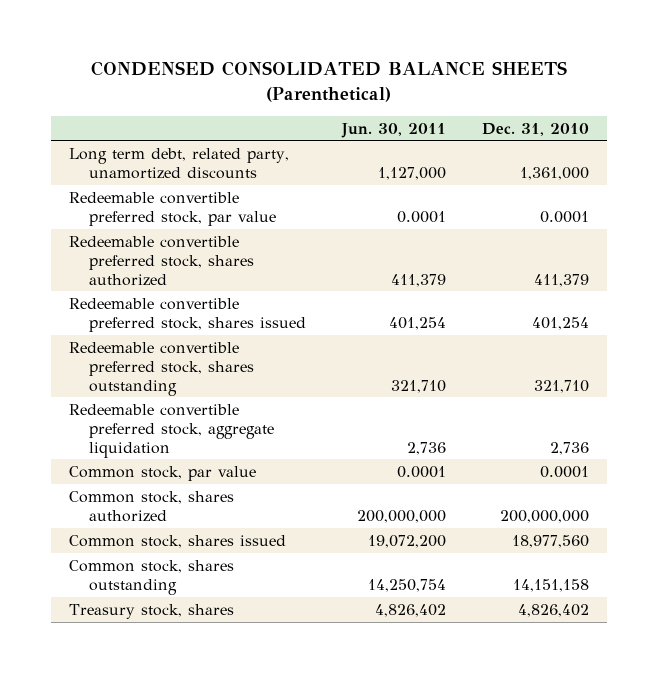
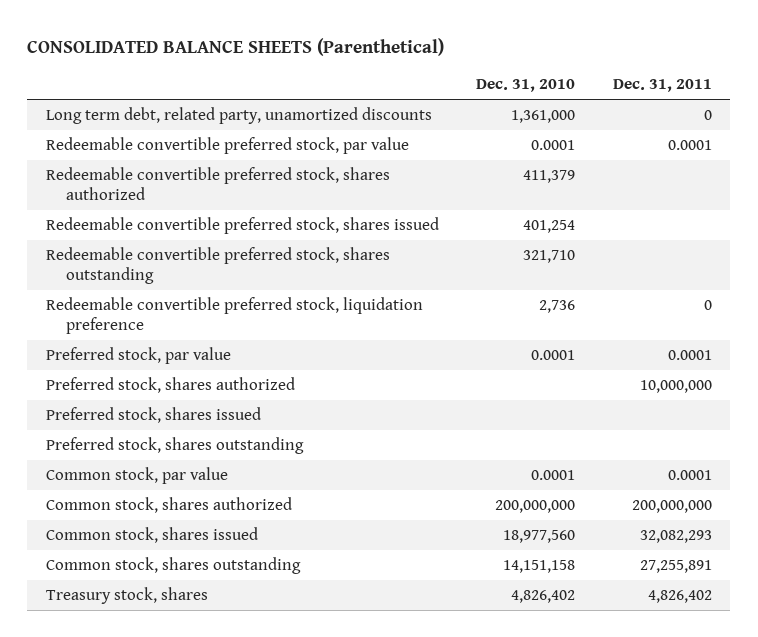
- CONDENSED CONSOLIDATED BALANCE SHEETS (Parenthetical)
+ CONSOLIDATED BALANCE SHEETS (Parenthetical)
- | Jun. 30, 2011 | Dec. 31, 2010
+ | Dec. 31, 2010 | Dec. 31, 2011
- Redeemable convertible preferred stock, aggregate liquidation | 2,736 | 2,736
+ Redeemable convertible preferred stock, liquidation preference | 2,736 | 0
+ Preferred stock, par value | 0.0001 | 0.0001
+ Preferred stock, shares authorized | | 10,000,000
+ Preferred stock, shares issued
+ Preferred stock, shares outstanding

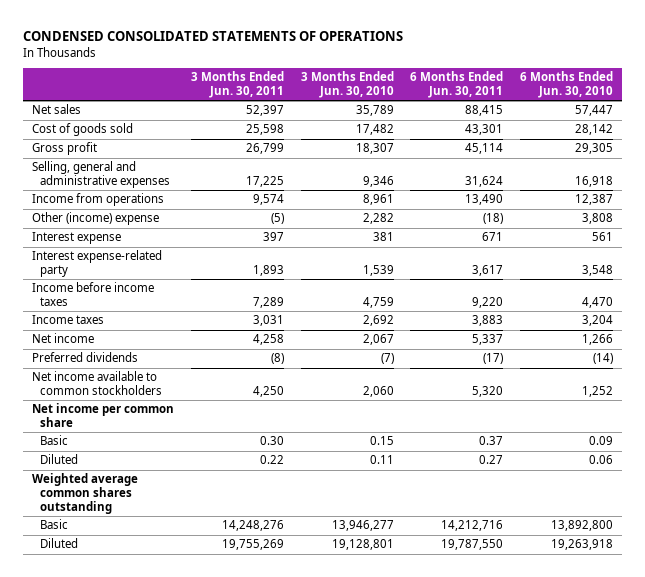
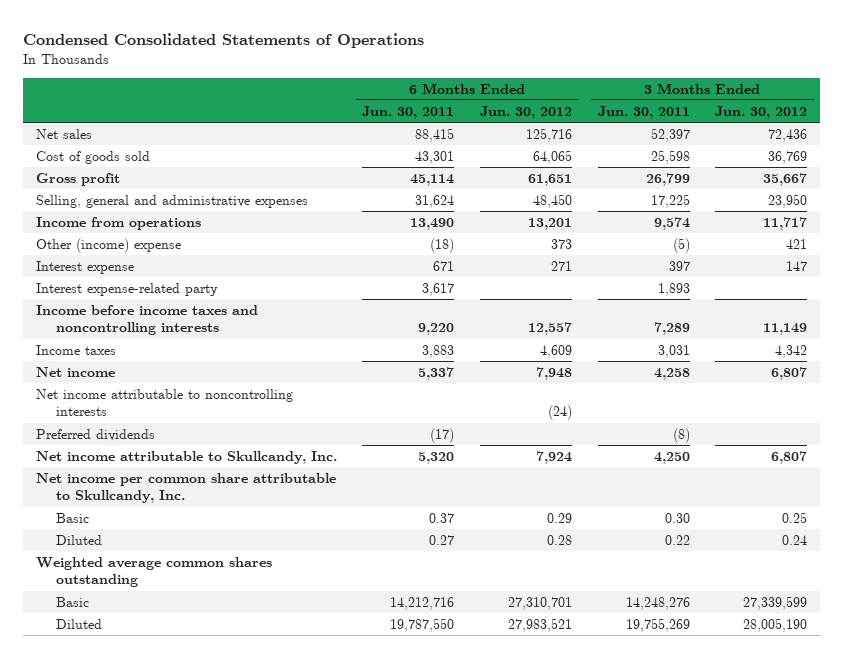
- CONDENSED CONSOLIDATED STATEMENTS OF OPERATIONS
+ Condensed Consolidated Statements of Operations
- | 3 Months Ended Jun. 30, 2011 | 3 Months Ended Jun. 30, 2010 | 6 Months Ended Jun. 30, 2011 | 6 Months Ended Jun. 30, 2010
+ | 6 Months Ended Jun. 30, 2011 | 6 Months Ended Jun. 30, 2012 | 3 Months Ended Jun. 30, 2011 | 3 Months Ended Jun. 30, 2012
- Income before income taxes | 7,289 | 4,759 | 9,220 | 4,470
+ Income before income taxes and noncontrolling interests | 9,220 | 12,557 | 7,289 | 11,149
+ Net income attributable to noncontrolling interests | | (24) | |
- Net income available to common stockholders | 4,250 | 2,060 | 5,320 | 1,252
- Net income per common share
+ Net income attributable to Skullcandy, Inc. | 5,320 | 7,924 | 4,250 | 6,807
+ Net income per common share attributable to Skullcandy, Inc.

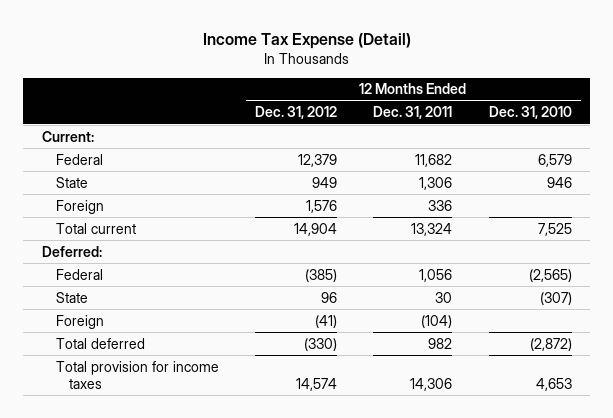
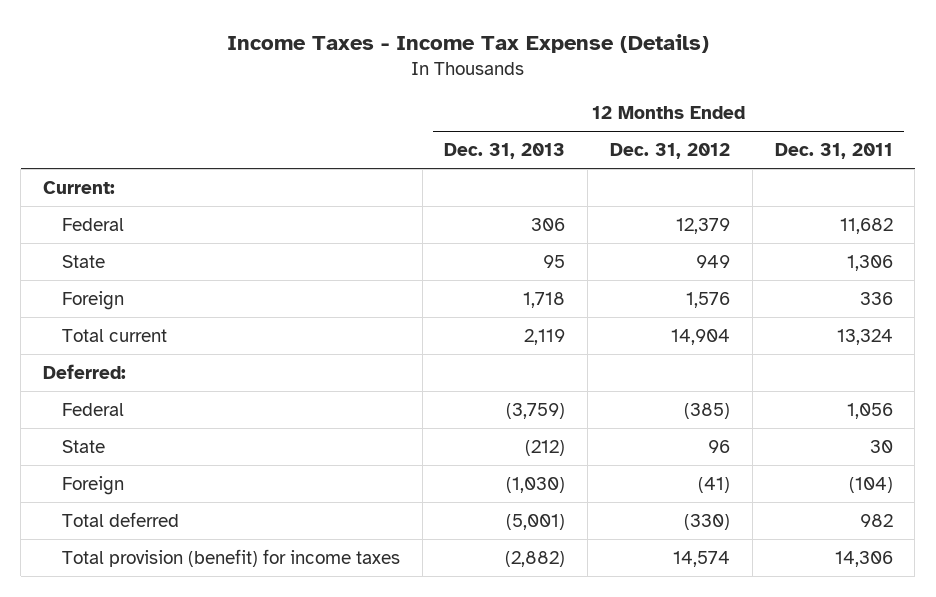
- Income Tax Expense (Detail)
+ Income Taxes - Income Tax Expense (Details)
- | 12 Months Ended Dec. 31, 2012 | 12 Months Ended Dec. 31, 2011 | 12 Months Ended Dec. 31, 2010
+ | 12 Months Ended Dec. 31, 2013 | 12 Months Ended Dec. 31, 2012 | 12 Months Ended Dec. 31, 2011
- Total provision for income taxes | 14,574 | 14,306 | 4,653
+ Total provision (benefit) for income taxes | (2,882) | 14,574 | 14,306

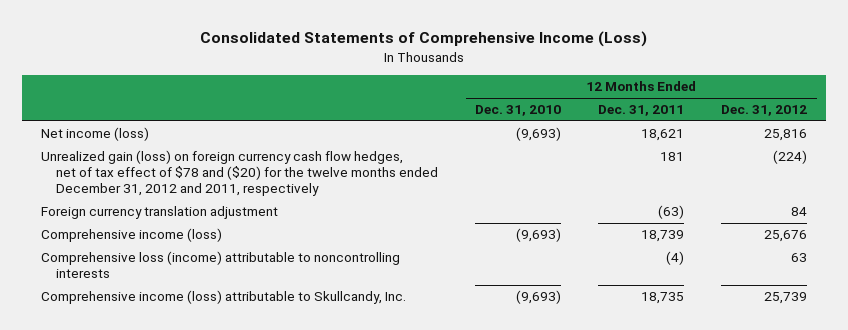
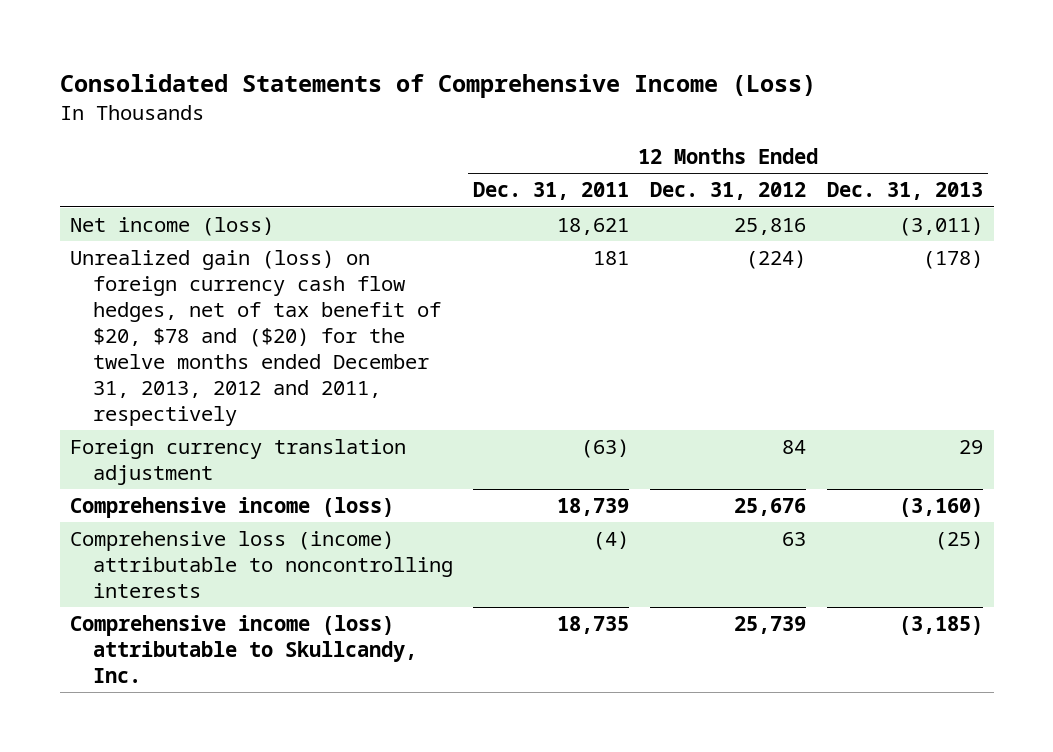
- | 12 Months Ended Dec. 31, 2010 | 12 Months Ended Dec. 31, 2011 | 12 Months Ended Dec. 31, 2012
+ | 12 Months Ended Dec. 31, 2011 | 12 Months Ended Dec. 31, 2012 | 12 Months Ended Dec. 31, 2013
- Unrealized gain (loss) on foreign currency cash flow hedges, net of tax effect of $78 and ($20) for the twelve months ended December 31, 2012 and 2011, respectively | | 181 | (224)
+ Unrealized gain (loss) on foreign currency cash flow hedges, net of tax benefit of $20, $78 and ($20) for the twelve months ended December 31, 2013, 2012 and 2011, respectively | 181 | (224) | (178)

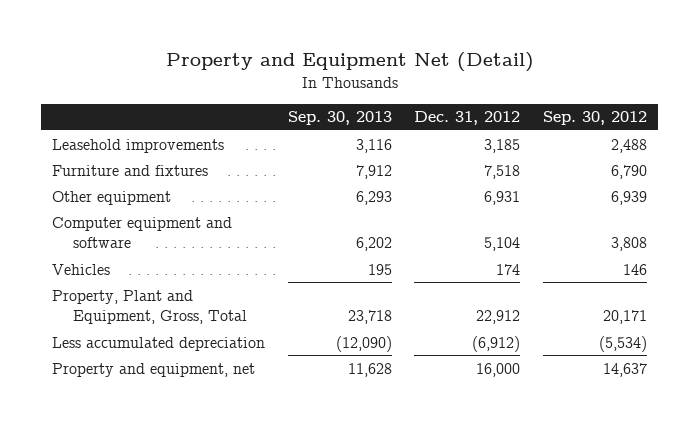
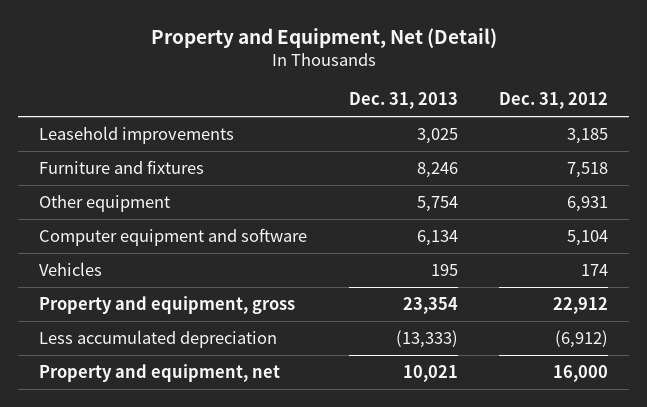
- Property and Equipment Net (Detail)
+ Property and Equipment, Net (Detail)
- | Sep. 30, 2013 | Dec. 31, 2012 | Sep. 30, 2012
+ | Dec. 31, 2013 | Dec. 31, 2012
- Property, Plant and Equipment, Gross, Total | 23,718 | 22,912 | 20,171
+ Property and equipment, gross | 23,354 | 22,912

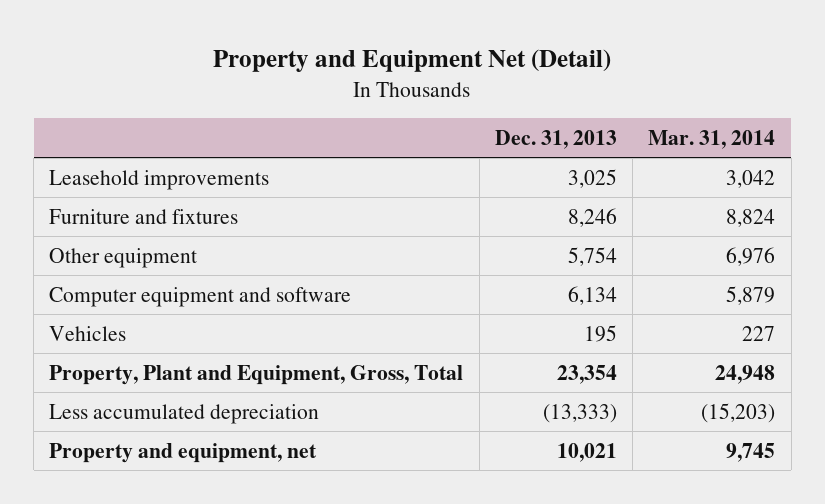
- Property and Equipment, Net (Detail)
+ Property and Equipment Net (Detail)
- | Dec. 31, 2013 | Dec. 31, 2012
+ | Dec. 31, 2013 | Mar. 31, 2014
- Property and equipment, gross | 23,354 | 22,912
+ Property, Plant and Equipment, Gross, Total | 23,354 | 24,948

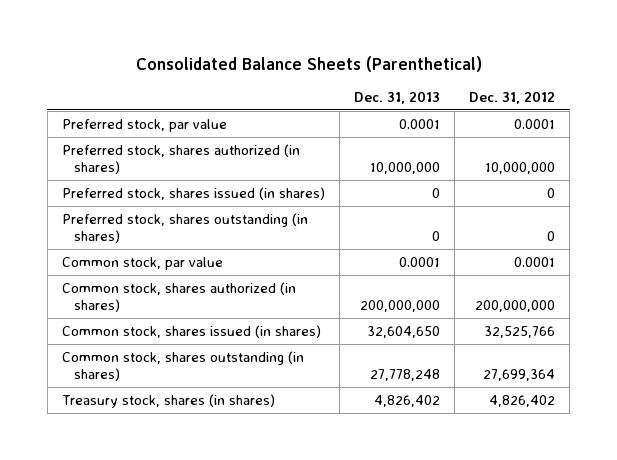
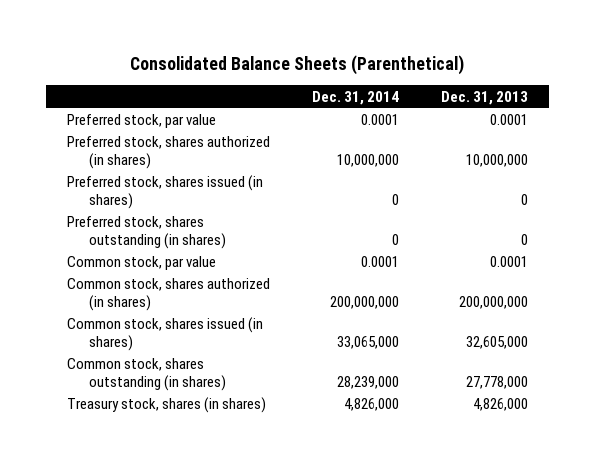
- | Dec. 31, 2013 | Dec. 31, 2012
+ | Dec. 31, 2014 | Dec. 31, 2013
- Common stock, shares issued (in shares) | 32,604,650 | 32,525,766
- Common stock, shares outstanding (in shares) | 27,778,248 | 27,699,364
- Treasury stock, shares (in shares) | 4,826,402 | 4,826,402
+ Common stock, shares issued (in shares) | 33,065,000 | 32,605,000
+ Common stock, shares outstanding (in shares) | 28,239,000 | 27,778,000
+ Treasury stock, shares (in shares) | 4,826,000 | 4,826,000

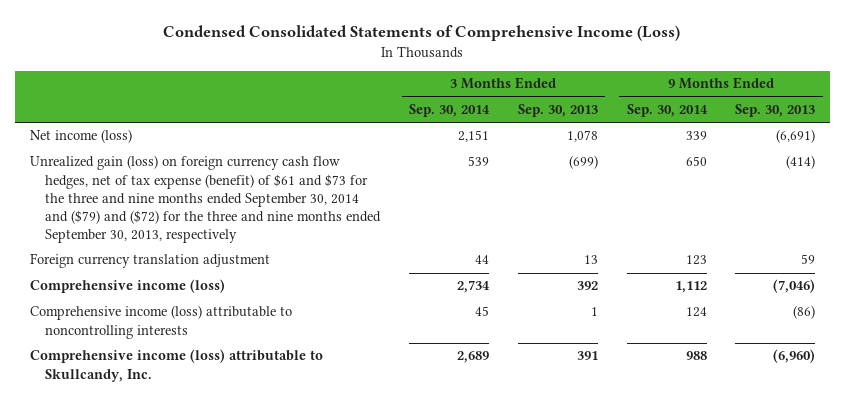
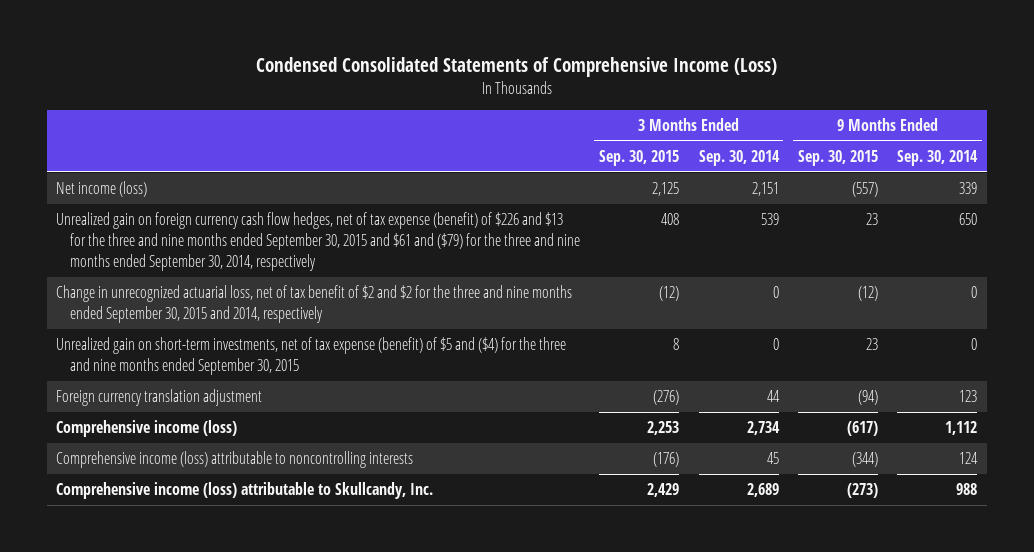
- | 3 Months Ended Sep. 30, 2014 | 3 Months Ended Sep. 30, 2013 | 9 Months Ended Sep. 30, 2014 | 9 Months Ended Sep. 30, 2013
+ | 3 Months Ended Sep. 30, 2015 | 3 Months Ended Sep. 30, 2014 | 9 Months Ended Sep. 30, 2015 | 9 Months Ended Sep. 30, 2014
- Unrealized gain (loss) on foreign currency cash flow hedges, net of tax expense (benefit) of $61 and $73 for the three and nine months ended September 30, 2014 and ($79) and ($72) for the three and nine months ended September 30, 2013, respectively | 539 | (699) | 650 | (414)
+ Unrealized gain on foreign currency cash flow hedges, net of tax expense (benefit) of $226 and $13 for the three and nine months ended September 30, 2015 and $61 and ($79) for the three and nine months ended September 30, 2014, respectively | 408 | 539 | 23 | 650
+ Change in unrecognized actuarial loss, net of tax benefit of $2 and $2 for the three and nine months ended September 30, 2015 and 2014, respectively | (12) | 0 | (12) | 0
+ Unrealized gain on short-term investments, net of tax expense (benefit) of $5 and ($4) for the three and nine months ended September 30, 2015 | 8 | 0 | 23 | 0

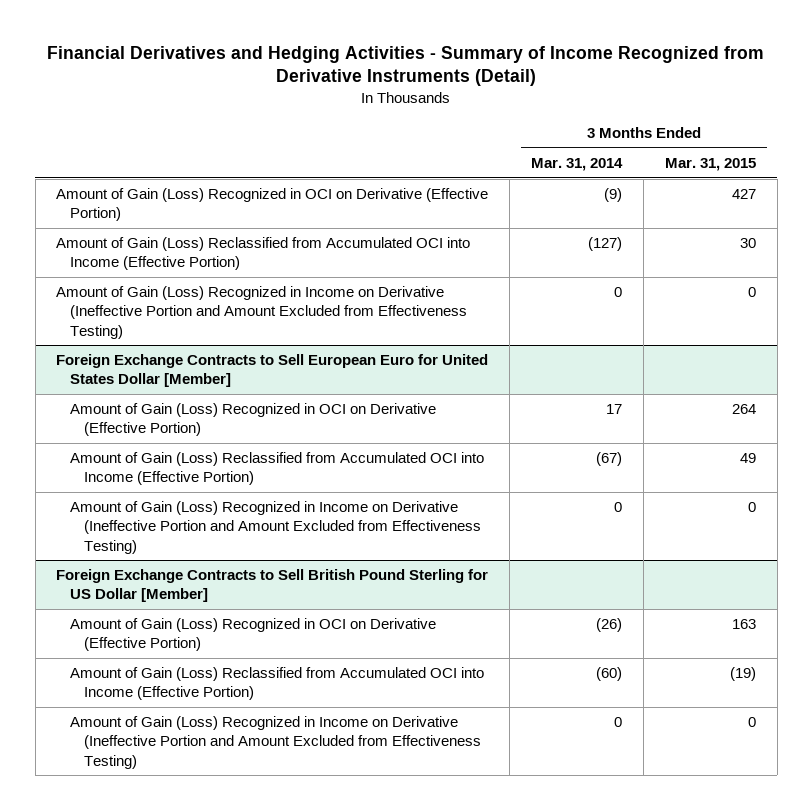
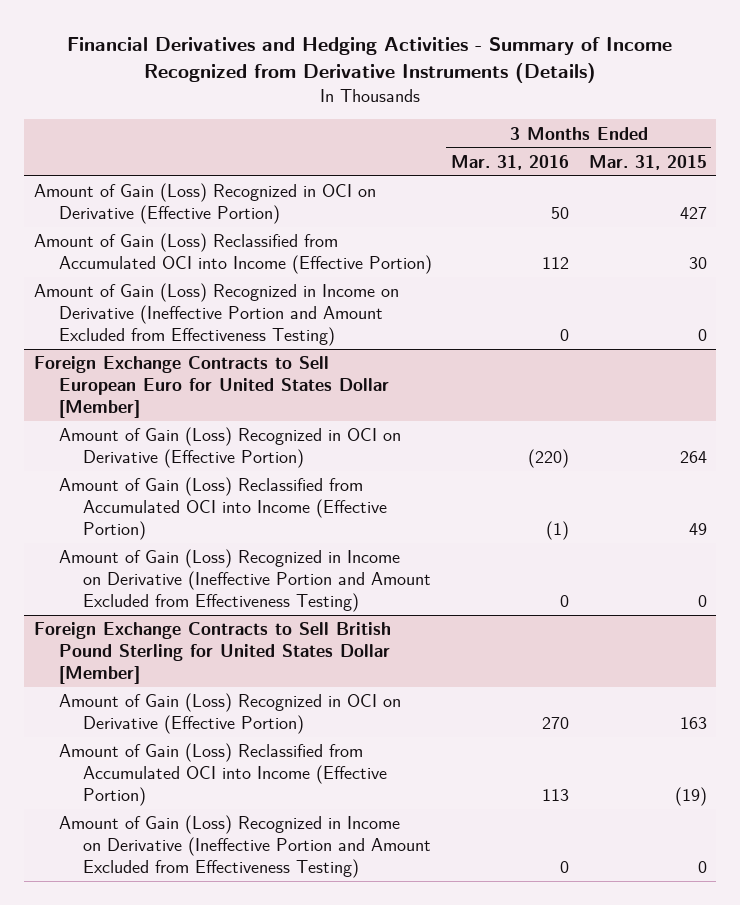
- Financial Derivatives and Hedging Activities - Summary of Income Recognized from Derivative Instruments (Detail)
+ Financial Derivatives and Hedging Activities - Summary of Income Recognized from Derivative Instruments (Details)
- | 3 Months Ended Mar. 31, 2014 | 3 Months Ended Mar. 31, 2015
+ | 3 Months Ended Mar. 31, 2016 | 3 Months Ended Mar. 31, 2015
- Foreign Exchange Contracts to Sell British Pound Sterling for US Dollar [Member]
+ Foreign Exchange Contracts to Sell British Pound Sterling for United States Dollar [Member]

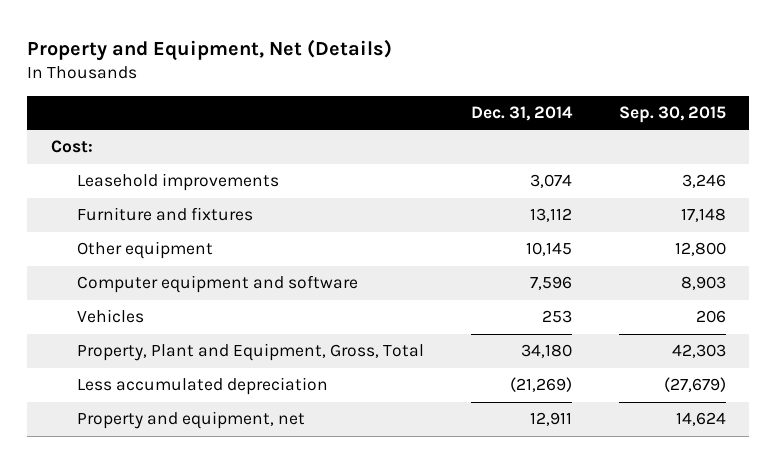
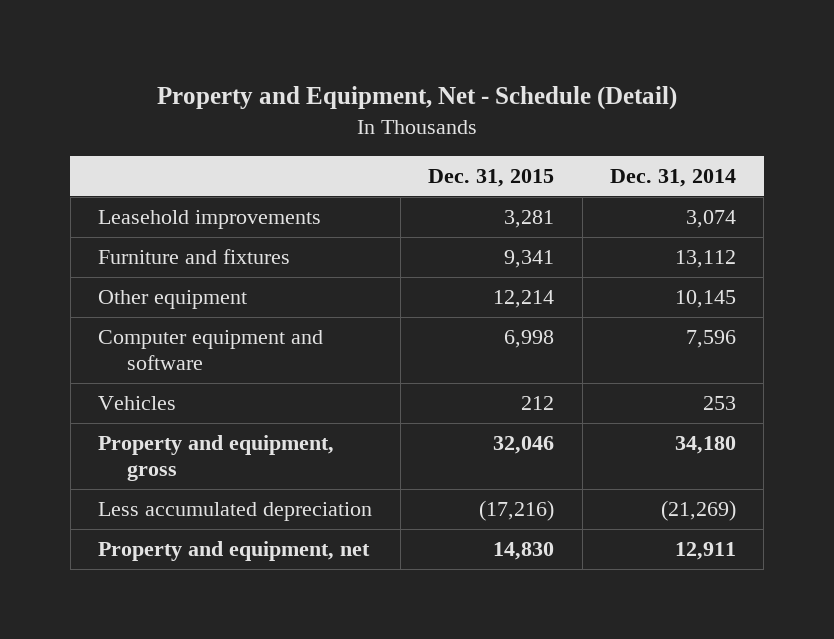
- Property and Equipment, Net (Details)
+ Property and Equipment, Net - Schedule (Detail)
- | Dec. 31, 2014 | Sep. 30, 2015
+ | Dec. 31, 2015 | Dec. 31, 2014
- Cost:
- Property, Plant and Equipment, Gross, Total | 34,180 | 42,303
+ Property and equipment, gross | 32,046 | 34,180

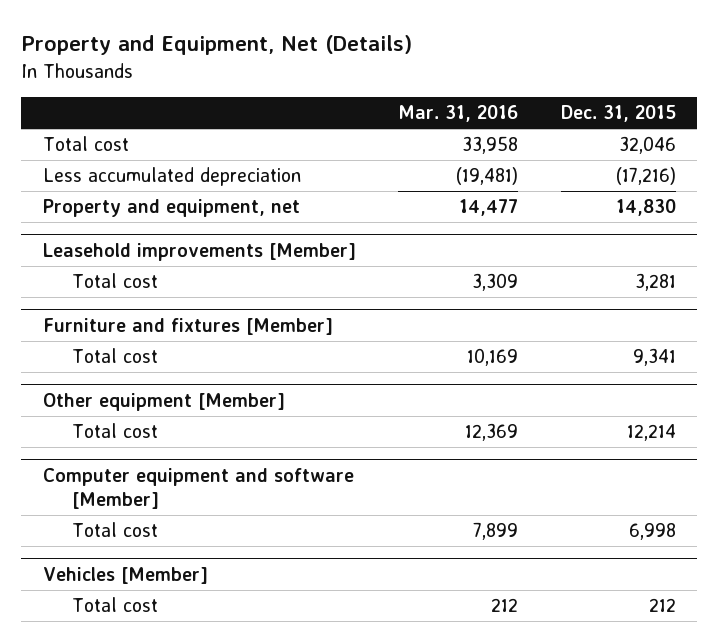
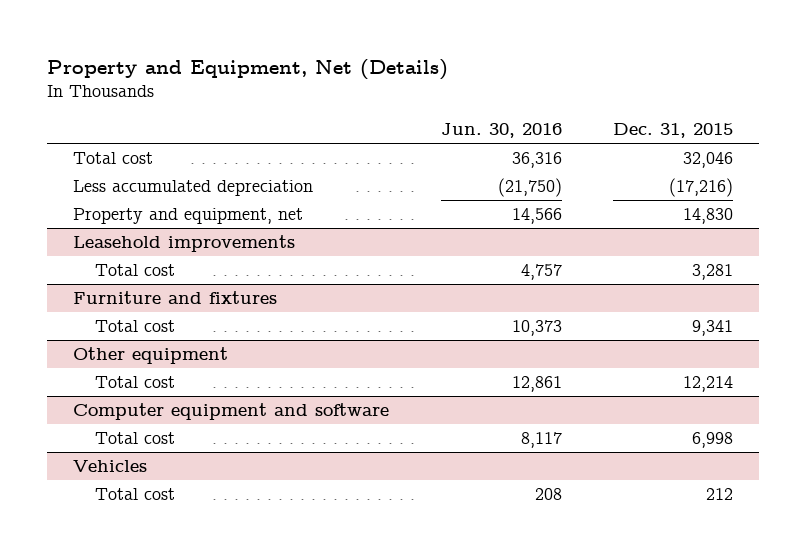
- | Mar. 31, 2016 | Dec. 31, 2015
+ | Jun. 30, 2016 | Dec. 31, 2015
- Leasehold improvements [Member]
+ Leasehold improvements
- Furniture and fixtures [Member]
+ Furniture and fixtures
- Other equipment [Member]
+ Other equipment
- Computer equipment and software [Member]
+ Computer equipment and software
- Vehicles [Member]
+ Vehicles

